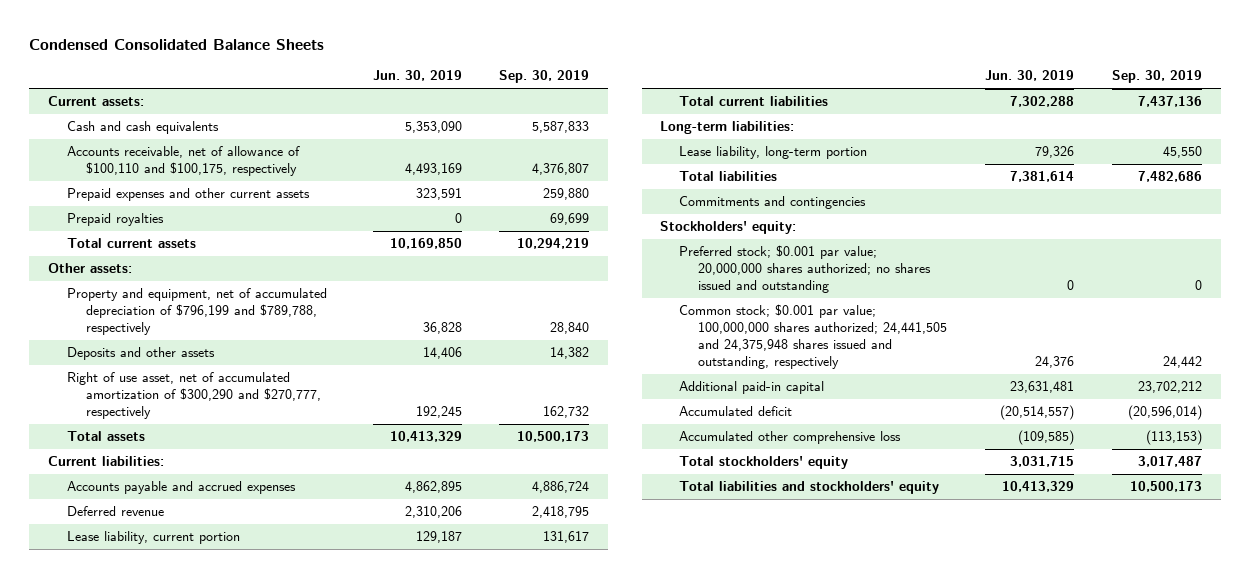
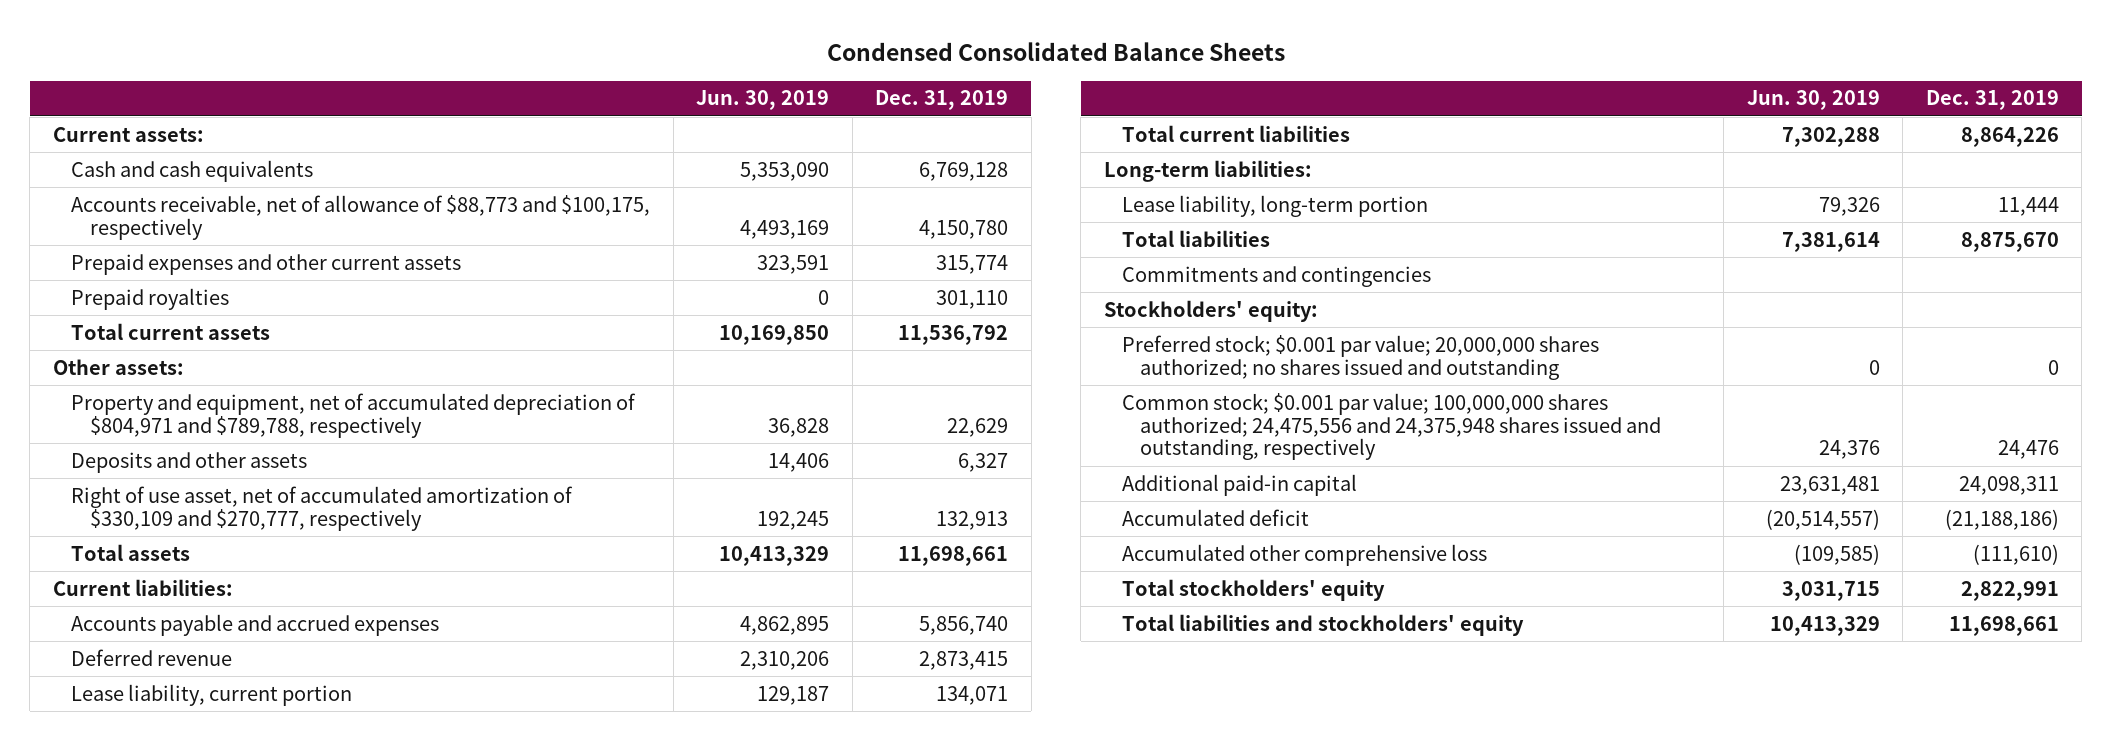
- | Jun. 30, 2019 | Sep. 30, 2019
+ | Jun. 30, 2019 | Dec. 31, 2019
- Accounts receivable, net of allowance of $100,110 and $100,175, respectively | 4,493,169 | 4,376,807
+ Accounts receivable, net of allowance of $88,773 and $100,175, respectively | 4,493,169 | 4,150,780
- Property and equipment, net of accumulated depreciation of $796,199 and $789,788, respectively | 36,828 | 28,840
+ Property and equipment, net of accumulated depreciation of $804,971 and $789,788, respectively | 36,828 | 22,629
- Right of use asset, net of accumulated amortization of $300,290 and $270,777, respectively | 192,245 | 162,732
+ Right of use asset, net of accumulated amortization of $330,109 and $270,777, respectively | 192,245 | 132,913
- Common stock; $0.001 par value; 100,000,000 shares authorized; 24,441,505 and 24,375,948 shares issued and outstanding, respectively | 24,376 | 24,442
+ Common stock; $0.001 par value; 100,000,000 shares authorized; 24,475,556 and 24,375,948 shares issued and outstanding, respectively | 24,376 | 24,476

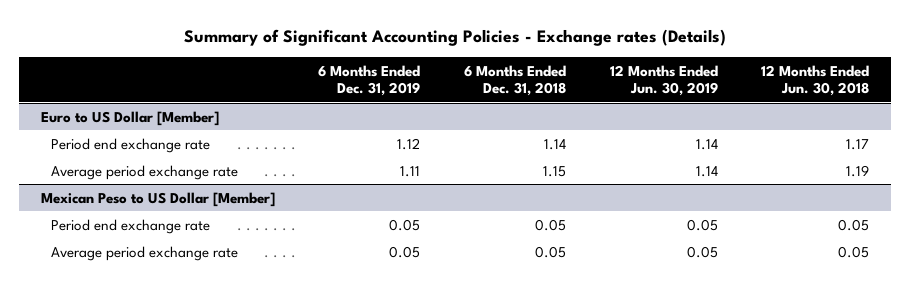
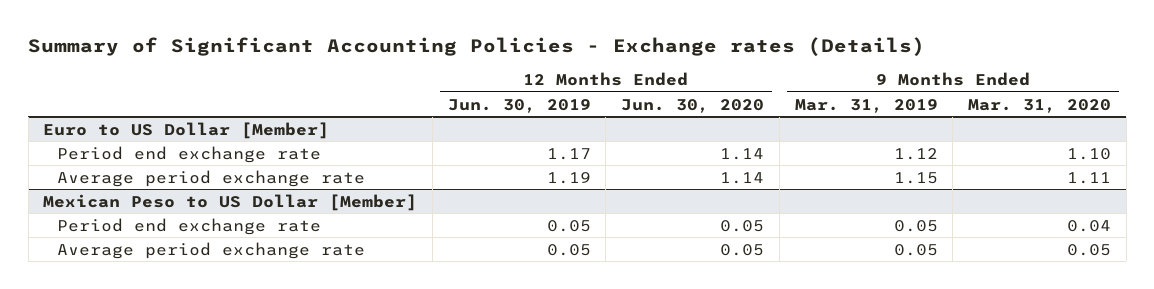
- | 6 Months Ended Dec. 31, 2019 | 6 Months Ended Dec. 31, 2018 | 12 Months Ended Jun. 30, 2019 | 12 Months Ended Jun. 30, 2018
+ | 12 Months Ended Jun. 30, 2019 | 12 Months Ended Jun. 30, 2020 | 9 Months Ended Mar. 31, 2019 | 9 Months Ended Mar. 31, 2020
@ Euro to US Dollar [Member]
- Period end exchange rate | 1.12 | 1.14 | 1.14 | 1.17
- Average period exchange rate | 1.11 | 1.15 | 1.14 | 1.19
+ Period end exchange rate | 1.17 | 1.14 | 1.12 | 1.10
+ Average period exchange rate | 1.19 | 1.14 | 1.15 | 1.11

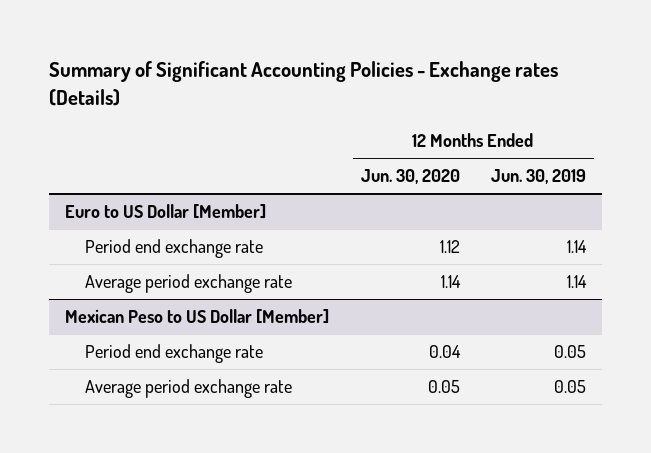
- | 12 Months Ended Jun. 30, 2019 | 12 Months Ended Jun. 30, 2020 | 9 Months Ended Mar. 31, 2019 | 9 Months Ended Mar. 31, 2020
+ | 12 Months Ended Jun. 30, 2020 | 12 Months Ended Jun. 30, 2019
@ Euro to US Dollar [Member]
- Period end exchange rate | 1.17 | 1.14 | 1.12 | 1.10
- Average period exchange rate | 1.19 | 1.14 | 1.15 | 1.11
+ Period end exchange rate | 1.12 | 1.14
+ Average period exchange rate | 1.14 | 1.14
@ Mexican Peso to US Dollar [Member]
- Period end exchange rate | 0.05 | 0.05 | 0.05 | 0.04
+ Period end exchange rate | 0.04 | 0.05

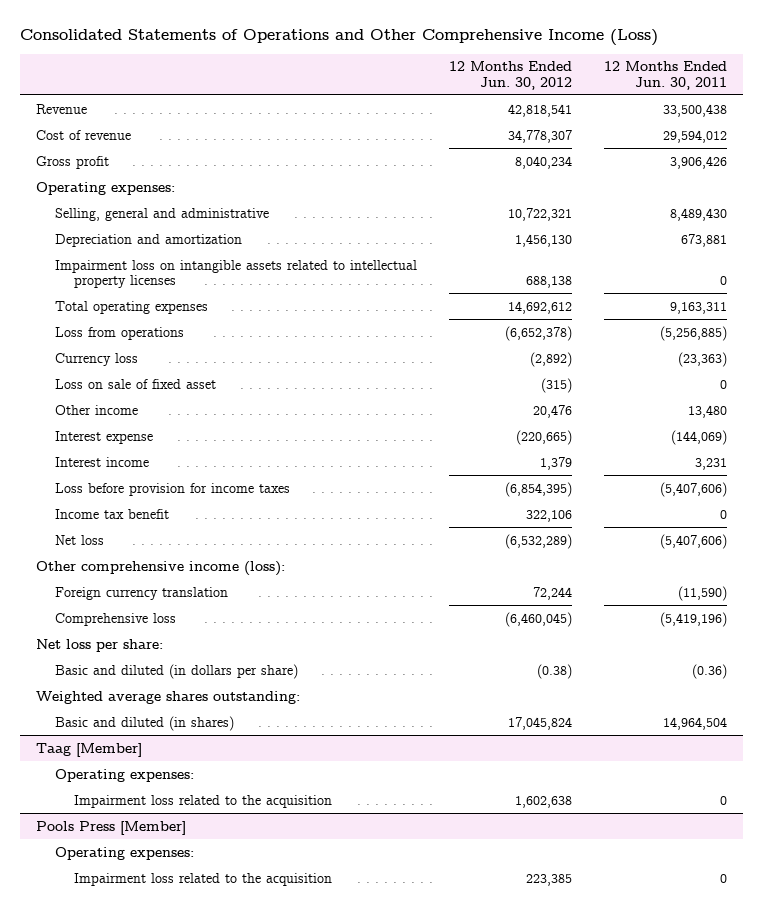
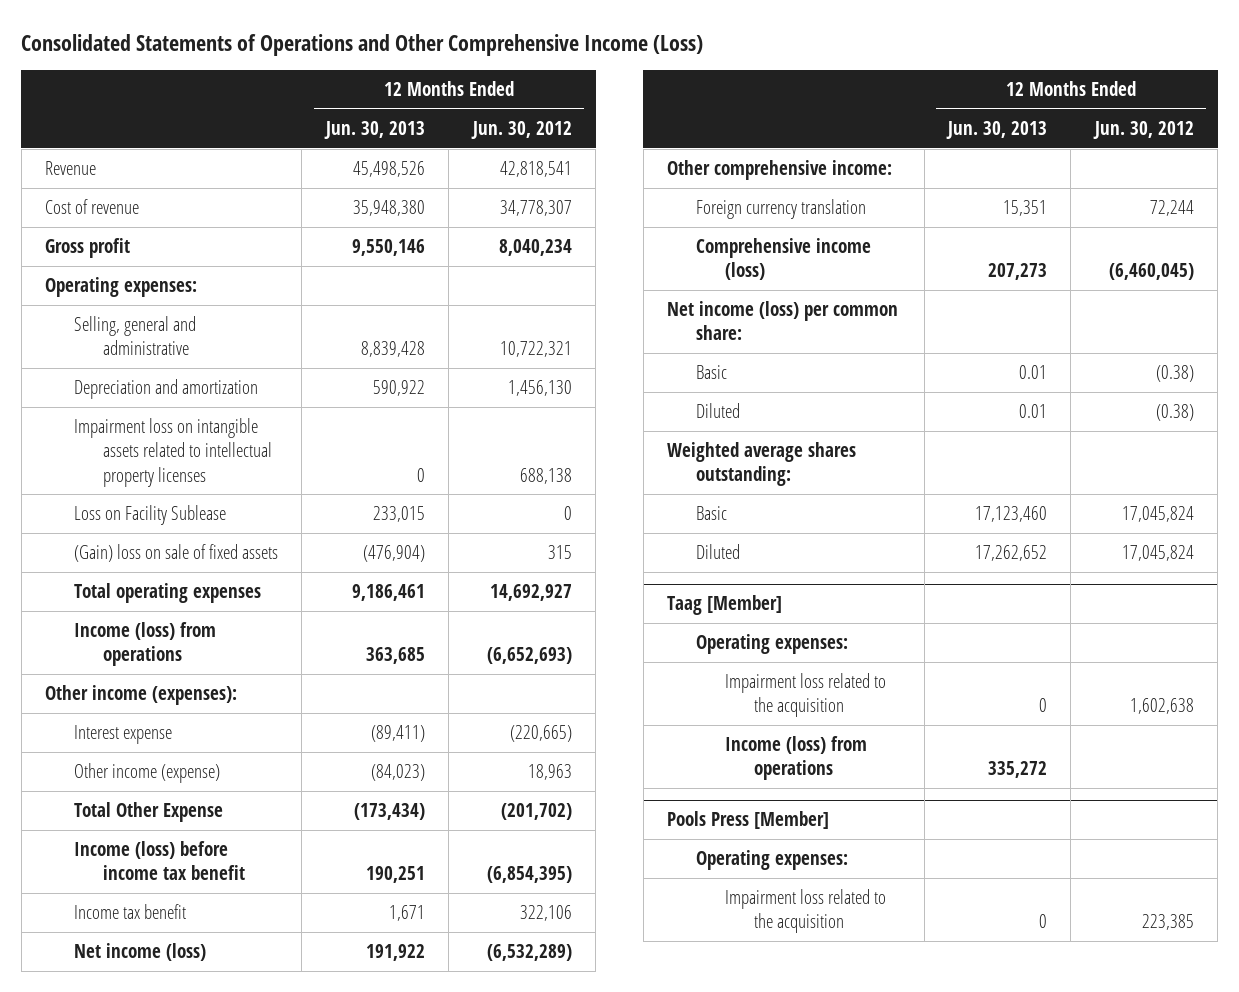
- | 12 Months Ended Jun. 30, 2012 | 12 Months Ended Jun. 30, 2011
+ | 12 Months Ended Jun. 30, 2013 | 12 Months Ended Jun. 30, 2012
- Total operating expenses | 14,692,612 | 9,163,311
- Loss from operations | (6,652,378) | (5,256,885)
- Currency loss | (2,892) | (23,363)
- Loss on sale of fixed asset | (315) | 0
- Other income | 20,476 | 13,480
+ Loss on Facility Sublease | 233,015 | 0
+ (Gain) loss on sale of fixed assets | (476,904) | 315
+ Total operating expenses | 9,186,461 | 14,692,927
+ Income (loss) from operations | 363,685 | (6,652,693)
+ Other income (expenses):
- Interest income | 1,379 | 3,231
- Loss before provision for income taxes | (6,854,395) | (5,407,606)
+ Other income (expense) | (84,023) | 18,963
+ Total Other Expense | (173,434) | (201,702)
+ Income (loss) before income tax benefit | 190,251 | (6,854,395)
- Net loss | (6,532,289) | (5,407,606)
- Other comprehensive income (loss):
+ Net income (loss) | 191,922 | (6,532,289)
+ Other comprehensive income:
- Comprehensive loss | (6,460,045) | (5,419,196)
- Net loss per share:
- Basic and diluted (in dollars per share) | (0.38) | (0.36)
+ Comprehensive income (loss) | 207,273 | (6,460,045)
+ Net income (loss) per common share:
+ Basic | 0.01 | (0.38)
+ Diluted | 0.01 | (0.38)
- Basic and diluted (in shares) | 17,045,824 | 14,964,504
+ Basic | 17,123,460 | 17,045,824
+ Diluted | 17,262,652 | 17,045,824
@ Taag [Member]
+ Income (loss) from operations | 335,272 |

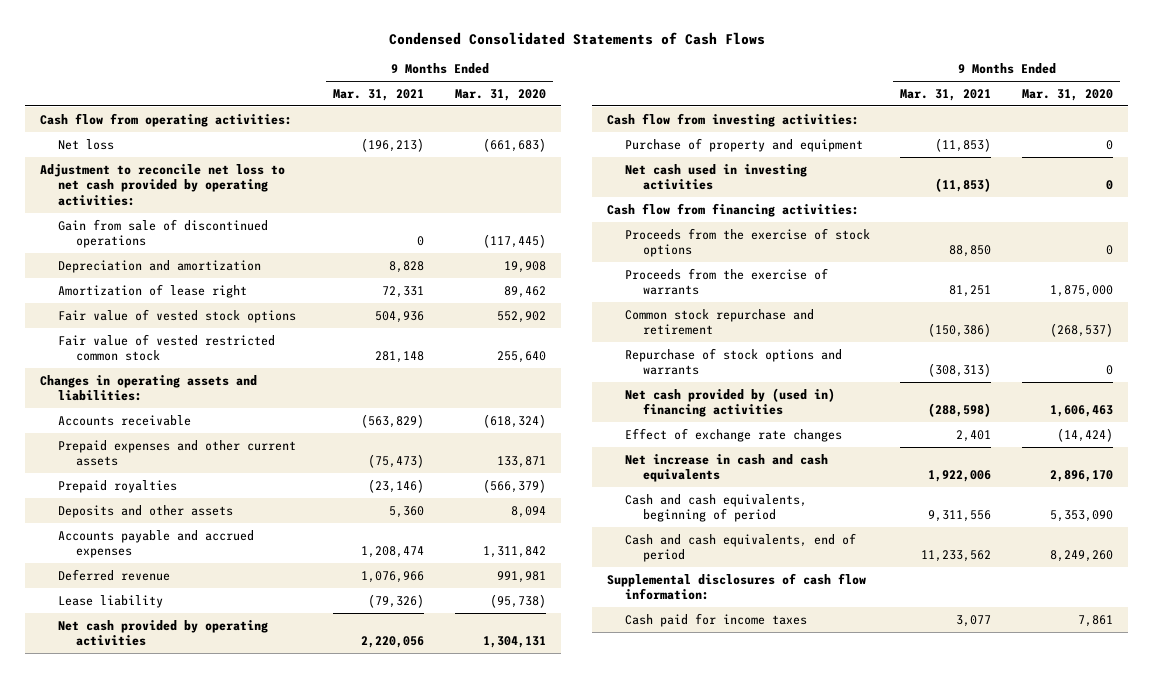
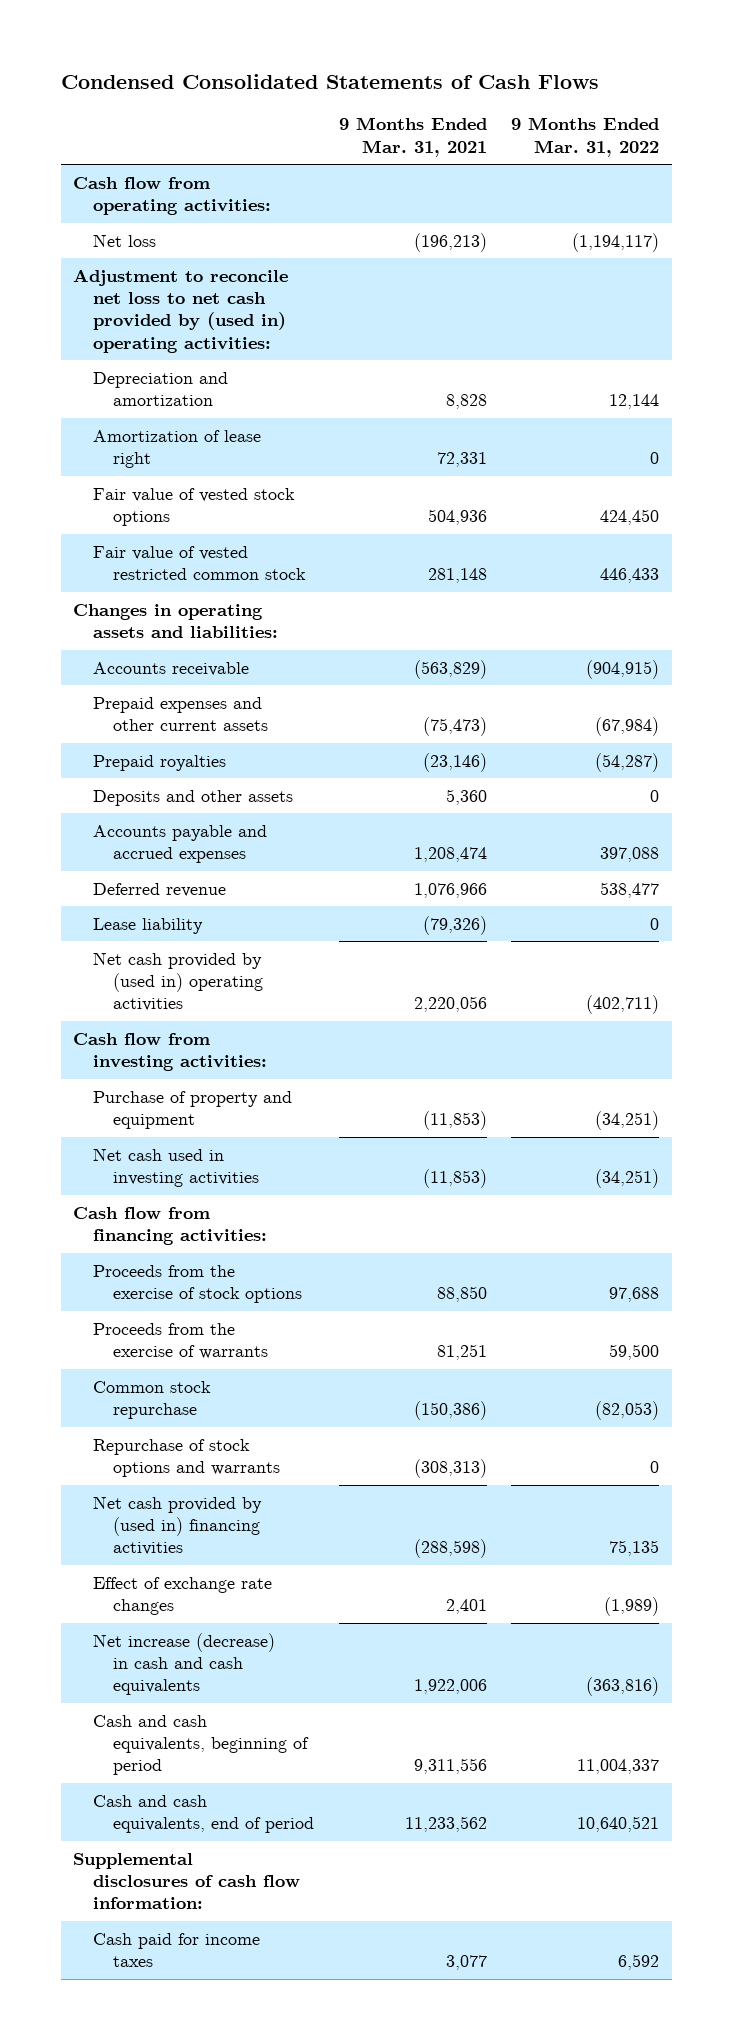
- | 9 Months Ended Mar. 31, 2021 | 9 Months Ended Mar. 31, 2020
+ | 9 Months Ended Mar. 31, 2021 | 9 Months Ended Mar. 31, 2022
- Adjustment to reconcile net loss to net cash provided by operating activities:
- Gain from sale of discontinued operations | 0 | (117,445)
+ Adjustment to reconcile net loss to net cash provided by (used in) operating activities:
- Net cash provided by operating activities | 2,220,056 | 1,304,131
+ Net cash provided by (used in) operating activities | 2,220,056 | (402,711)
- Common stock repurchase and retirement | (150,386) | (268,537)
+ Common stock repurchase | (150,386) | (82,053)
- Net increase in cash and cash equivalents | 1,922,006 | 2,896,170
+ Net increase (decrease) in cash and cash equivalents | 1,922,006 | (363,816)

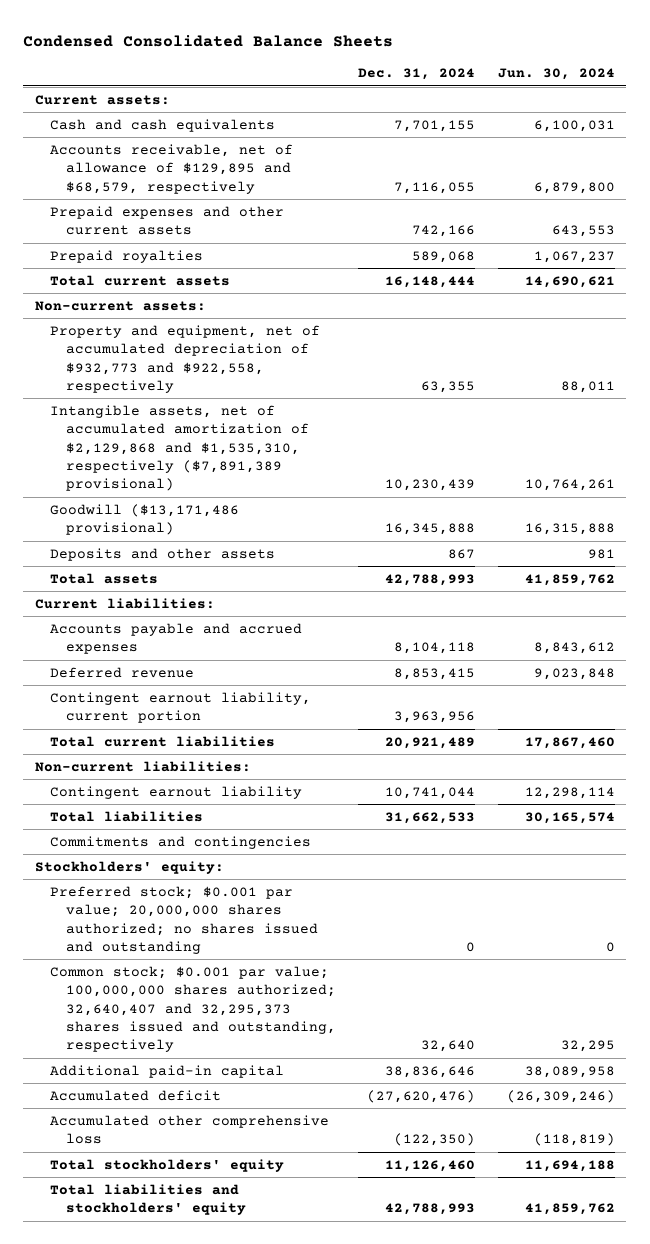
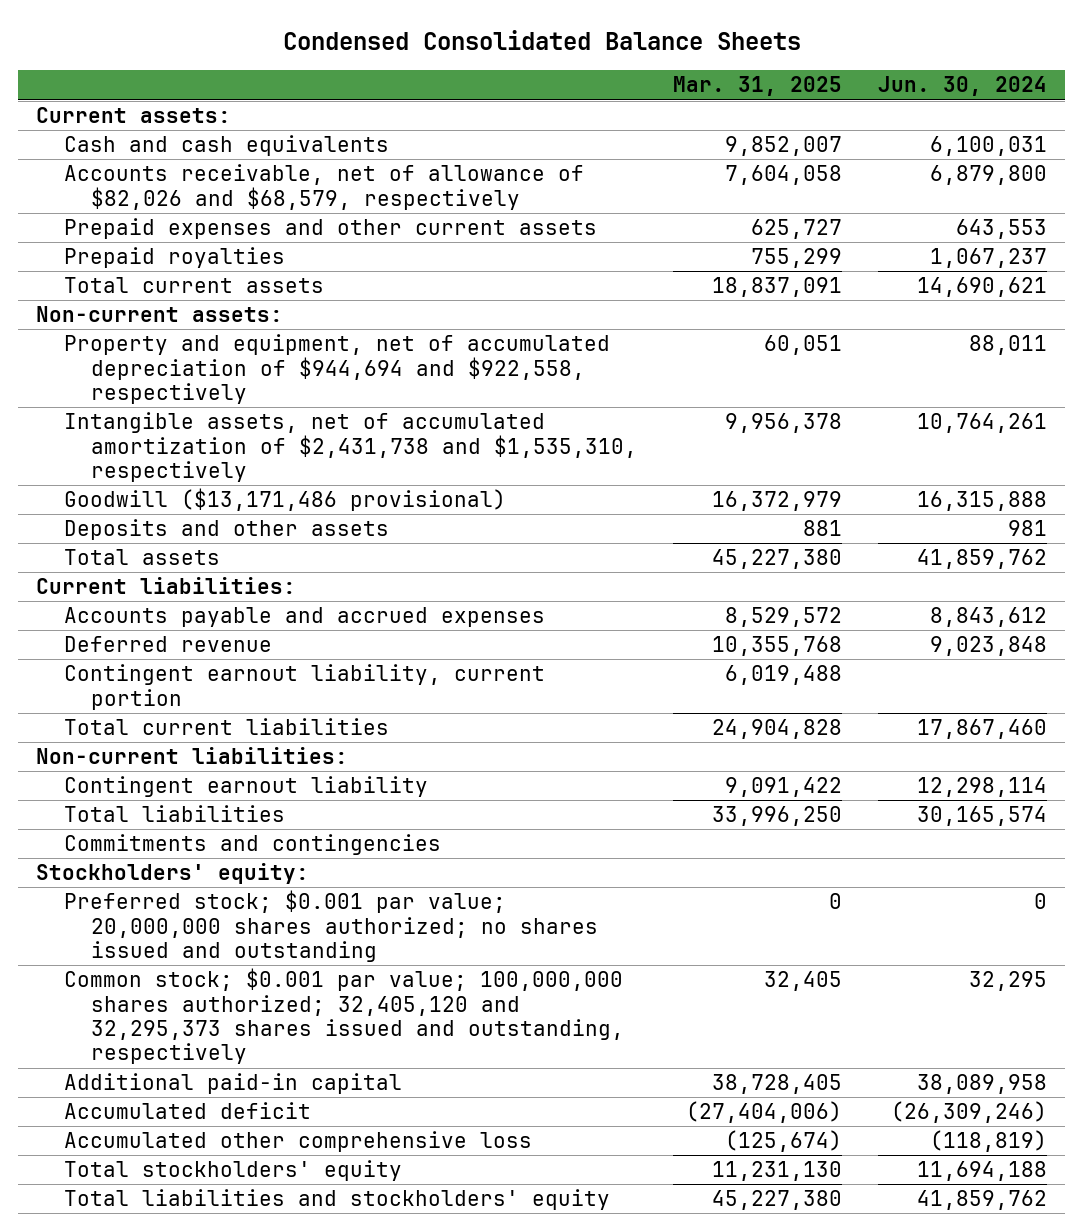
- | Dec. 31, 2024 | Jun. 30, 2024
+ | Mar. 31, 2025 | Jun. 30, 2024
- Accounts receivable, net of allowance of $129,895 and $68,579, respectively | 7,116,055 | 6,879,800
+ Accounts receivable, net of allowance of $82,026 and $68,579, respectively | 7,604,058 | 6,879,800
- Property and equipment, net of accumulated depreciation of $932,773 and $922,558, respectively | 63,355 | 88,011
- Intangible assets, net of accumulated amortization of $2,129,868 and $1,535,310, respectively ($7,891,389 provisional) | 10,230,439 | 10,764,261
+ Property and equipment, net of accumulated depreciation of $944,694 and $922,558, respectively | 60,051 | 88,011
+ Intangible assets, net of accumulated amortization of $2,431,738 and $1,535,310, respectively | 9,956,378 | 10,764,261
- Common stock; $0.001 par value; 100,000,000 shares authorized; 32,640,407 and 32,295,373 shares issued and outstanding, respectively | 32,640 | 32,295
+ Common stock; $0.001 par value; 100,000,000 shares authorized; 32,405,120 and 32,295,373 shares issued and outstanding, respectively | 32,405 | 32,295

